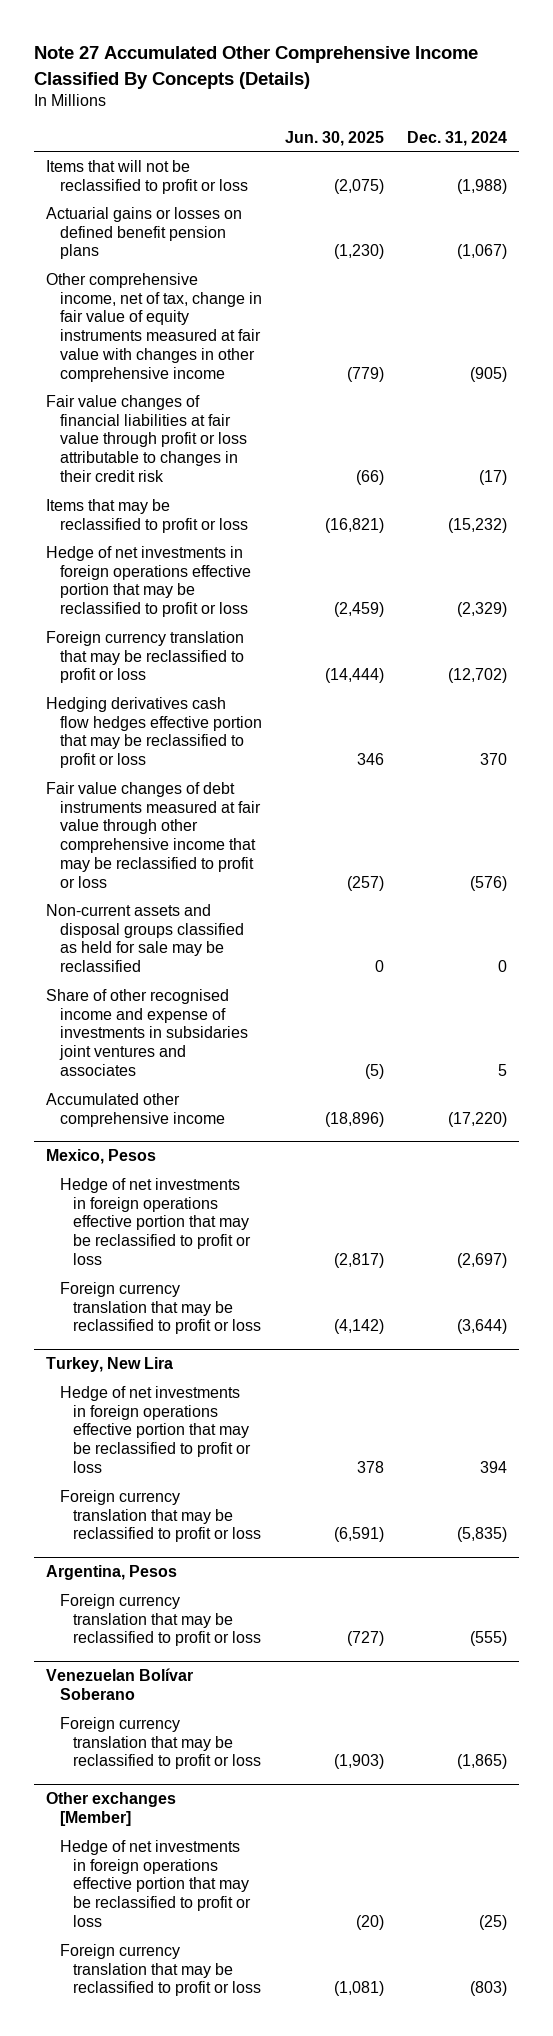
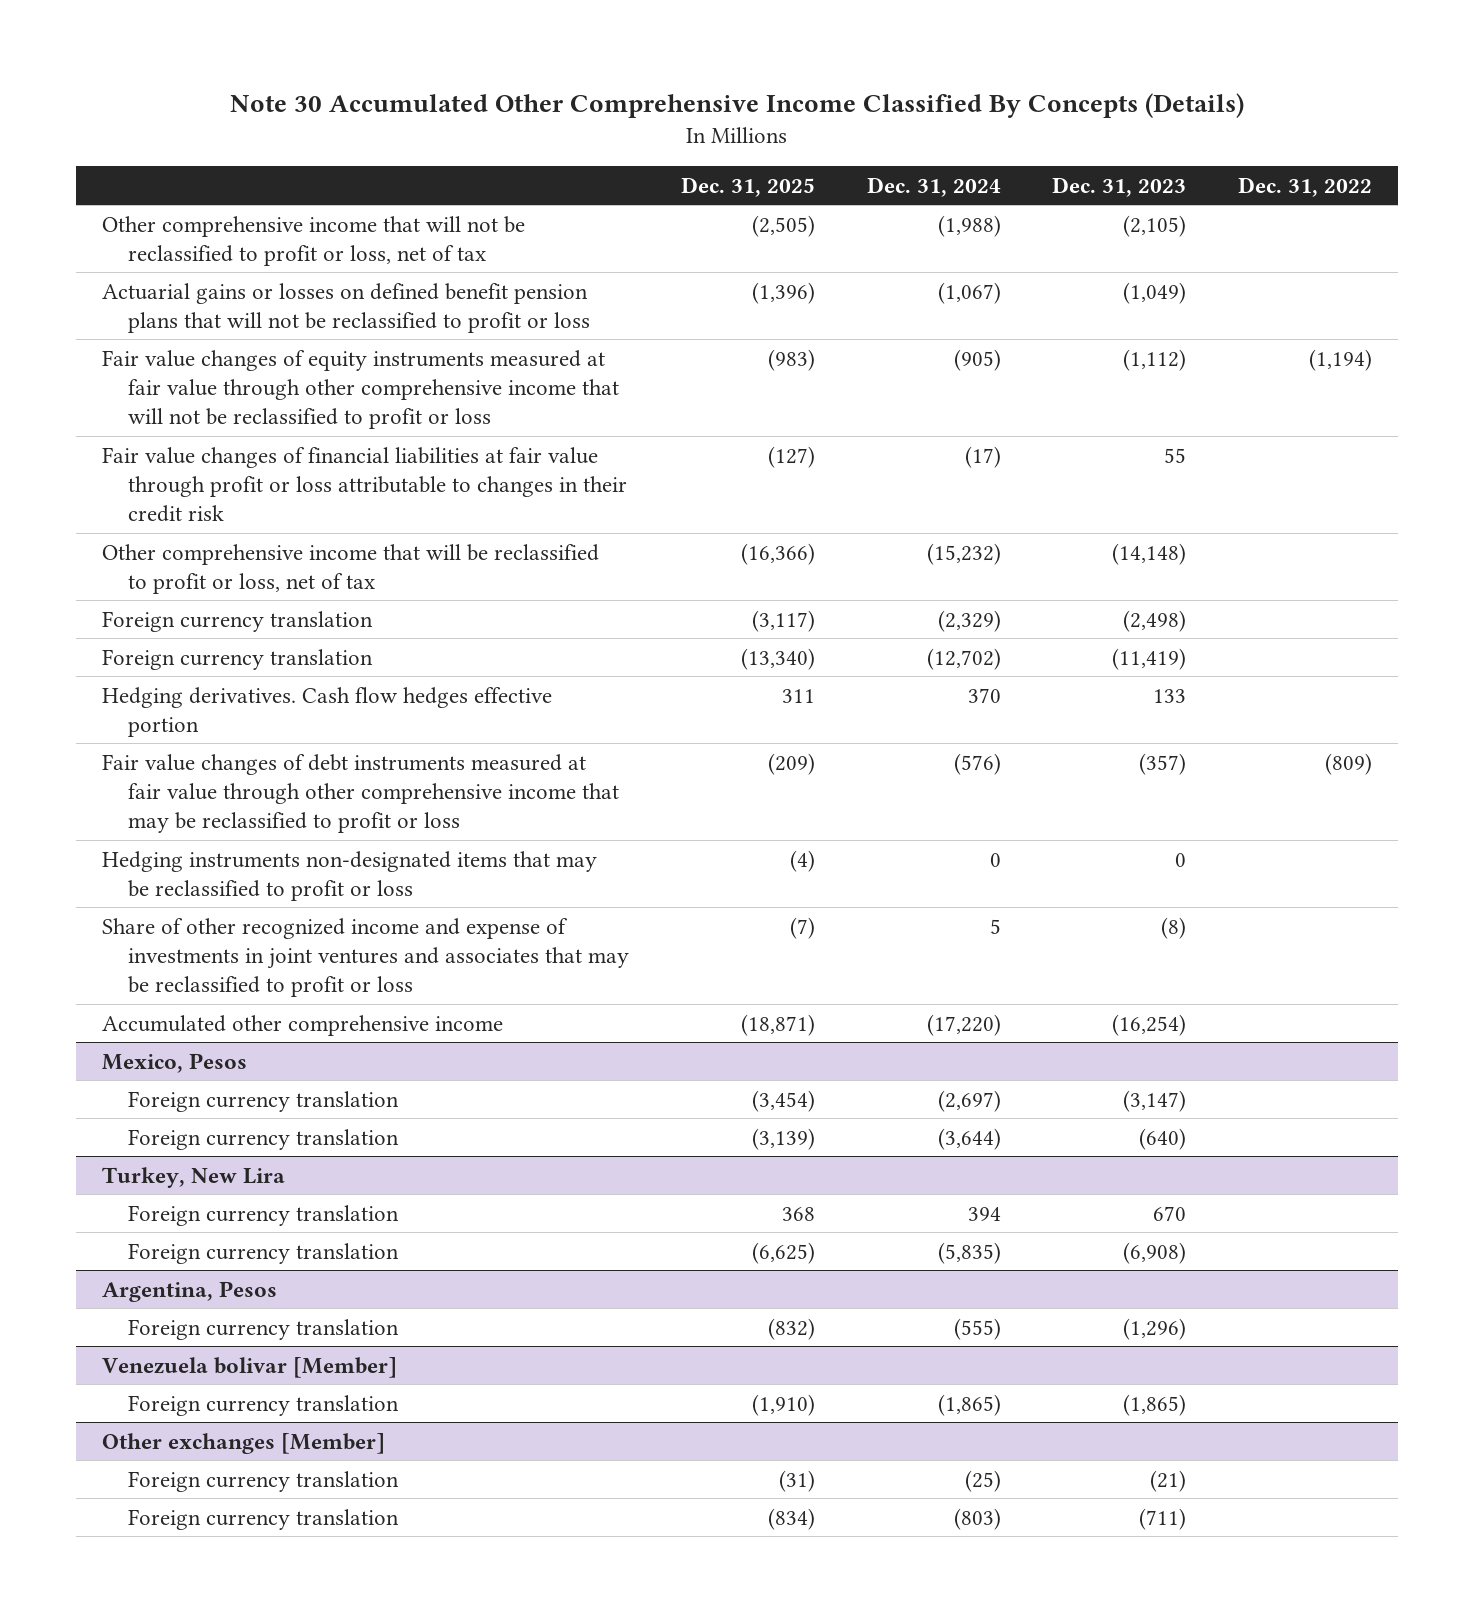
- Note 27 Accumulated Other Comprehensive Income Classified By Concepts (Details)
+ Note 30 Accumulated Other Comprehensive Income Classified By Concepts (Details)
- | Jun. 30, 2025 | Dec. 31, 2024
+ | Dec. 31, 2025 | Dec. 31, 2024 | Dec. 31, 2023 | Dec. 31, 2022
- Items that will not be reclassified to profit or loss | (2,075) | (1,988)
- Actuarial gains or losses on defined benefit pension plans | (1,230) | (1,067)
- Other comprehensive income, net of tax, change in fair value of equity instruments measured at fair value with changes in other comprehensive income | (779) | (905)
+ Other comprehensive income that will not be reclassified to profit or loss, net of tax | (2,505) | (1,988) | (2,105) |
+ Actuarial gains or losses on defined benefit pension plans that will not be reclassified to profit or loss | (1,396) | (1,067) | (1,049) |
+ Fair value changes of equity instruments measured at fair value through other comprehensive income that will not be reclassified to profit or loss | (983) | (905) | (1,112) | (1,194)
- Items that may be reclassified to profit or loss | (16,821) | (15,232)
- Hedge of net investments in foreign operations effective portion that may be reclassified to profit or loss | (2,459) | (2,329)
- Foreign currency translation that may be reclassified to profit or loss | (14,444) | (12,702)
- Hedging derivatives cash flow hedges effective portion that may be reclassified to profit or loss | 346 | 370
+ Other comprehensive income that will be reclassified to profit or loss, net of tax | (16,366) | (15,232) | (14,148) |
+ Foreign currency translation | (3,117) | (2,329) | (2,498) |
+ Foreign currency translation | (13,340) | (12,702) | (11,419) |
+ Hedging derivatives. Cash flow hedges effective portion | 311 | 370 | 133 |
- Non-current assets and disposal groups classified as held for sale may be reclassified | 0 | 0
- Share of other recognised income and expense of investments in subsidaries joint ventures and associates | (5) | 5
+ Hedging instruments non-designated items that may be reclassified to profit or loss | (4) | 0 | 0 |
+ Share of other recognized income and expense of investments in joint ventures and associates that may be reclassified to profit or loss | (7) | 5 | (8) |
@ Mexico, Pesos
- Hedge of net investments in foreign operations effective portion that may be reclassified to profit or loss | (2,817) | (2,697)
- Foreign currency translation that may be reclassified to profit or loss | (4,142) | (3,644)
+ Foreign currency translation | (3,454) | (2,697) | (3,147) |
+ Foreign currency translation | (3,139) | (3,644) | (640) |
@ Turkey, New Lira
- Hedge of net investments in foreign operations effective portion that may be reclassified to profit or loss | 378 | 394
- Foreign currency translation that may be reclassified to profit or loss | (6,591) | (5,835)
+ Foreign currency translation | 368 | 394 | 670 |
+ Foreign currency translation | (6,625) | (5,835) | (6,908) |
@ Argentina, Pesos
- Foreign currency translation that may be reclassified to profit or loss | (727) | (555)
- Venezuelan Bolívar Soberano
- Foreign currency translation that may be reclassified to profit or loss | (1,903) | (1,865)
@ Argentina, Pesos
+ Foreign currency translation | (832) | (555) | (1,296) |
+ Venezuela bolivar [Member]
+ Foreign currency translation | (1,910) | (1,865) | (1,865) |
@ Other exchanges [Member]
- Hedge of net investments in foreign operations effective portion that may be reclassified to profit or loss | (20) | (25)
- Foreign currency translation that may be reclassified to profit or loss | (1,081) | (803)
+ Foreign currency translation | (31) | (25) | (21) |
+ Foreign currency translation | (834) | (803) | (711) |

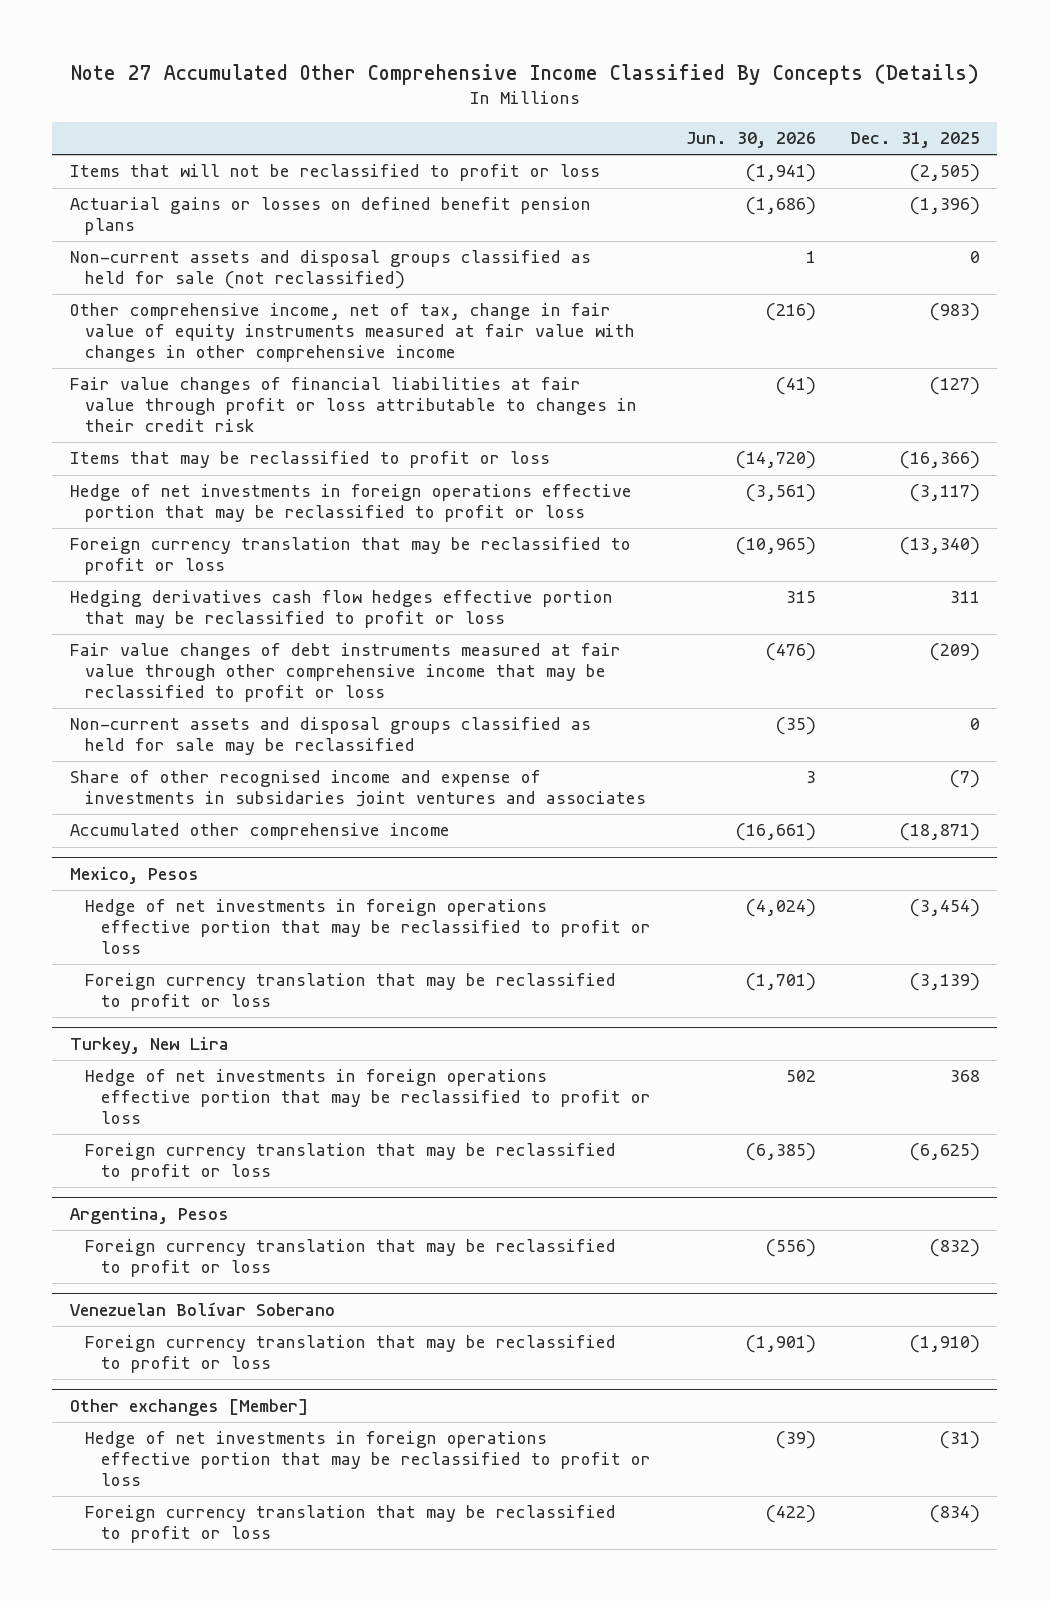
- Note 30 Accumulated Other Comprehensive Income Classified By Concepts (Details)
+ Note 27 Accumulated Other Comprehensive Income Classified By Concepts (Details)
- | Dec. 31, 2025 | Dec. 31, 2024 | Dec. 31, 2023 | Dec. 31, 2022
+ | Jun. 30, 2026 | Dec. 31, 2025
- Other comprehensive income that will not be reclassified to profit or loss, net of tax | (2,505) | (1,988) | (2,105) |
- Actuarial gains or losses on defined benefit pension plans that will not be reclassified to profit or loss | (1,396) | (1,067) | (1,049) |
- Fair value changes of equity instruments measured at fair value through other comprehensive income that will not be reclassified to profit or loss | (983) | (905) | (1,112) | (1,194)
+ Items that will not be reclassified to profit or loss | (1,941) | (2,505)
+ Actuarial gains or losses on defined benefit pension plans | (1,686) | (1,396)
+ Non-current assets and disposal groups classified as held for sale (not reclassified) | 1 | 0
+ Other comprehensive income, net of tax, change in fair value of equity instruments measured at fair value with changes in other comprehensive income | (216) | (983)
- Other comprehensive income that will be reclassified to profit or loss, net of tax | (16,366) | (15,232) | (14,148) |
- Foreign currency translation | (3,117) | (2,329) | (2,498) |
- Foreign currency translation | (13,340) | (12,702) | (11,419) |
- Hedging derivatives. Cash flow hedges effective portion | 311 | 370 | 133 |
+ Items that may be reclassified to profit or loss | (14,720) | (16,366)
+ Hedge of net investments in foreign operations effective portion that may be reclassified to profit or loss | (3,561) | (3,117)
+ Foreign currency translation that may be reclassified to profit or loss | (10,965) | (13,340)
+ Hedging derivatives cash flow hedges effective portion that may be reclassified to profit or loss | 315 | 311
- Hedging instruments non-designated items that may be reclassified to profit or loss | (4) | 0 | 0 |
- Share of other recognized income and expense of investments in joint ventures and associates that may be reclassified to profit or loss | (7) | 5 | (8) |
+ Non-current assets and disposal groups classified as held for sale may be reclassified | (35) | 0
+ Share of other recognised income and expense of investments in subsidaries joint ventures and associates | 3 | (7)
@ Mexico, Pesos
- Foreign currency translation | (3,454) | (2,697) | (3,147) |
- Foreign currency translation | (3,139) | (3,644) | (640) |
+ Hedge of net investments in foreign operations effective portion that may be reclassified to profit or loss | (4,024) | (3,454)
+ Foreign currency translation that may be reclassified to profit or loss | (1,701) | (3,139)
@ Turkey, New Lira
- Foreign currency translation | 368 | 394 | 670 |
- Foreign currency translation | (6,625) | (5,835) | (6,908) |
+ Hedge of net investments in foreign operations effective portion that may be reclassified to profit or loss | 502 | 368
+ Foreign currency translation that may be reclassified to profit or loss | (6,385) | (6,625)
@ Argentina, Pesos
- Foreign currency translation | (832) | (555) | (1,296) |
- Venezuela bolivar [Member]
- Foreign currency translation | (1,910) | (1,865) | (1,865) |
@ Argentina, Pesos
+ Foreign currency translation that may be reclassified to profit or loss | (556) | (832)
+ Venezuelan Bolívar Soberano
+ Foreign currency translation that may be reclassified to profit or loss | (1,901) | (1,910)
@ Other exchanges [Member]
- Foreign currency translation | (31) | (25) | (21) |
- Foreign currency translation | (834) | (803) | (711) |
+ Hedge of net investments in foreign operations effective portion that may be reclassified to profit or loss | (39) | (31)
+ Foreign currency translation that may be reclassified to profit or loss | (422) | (834)

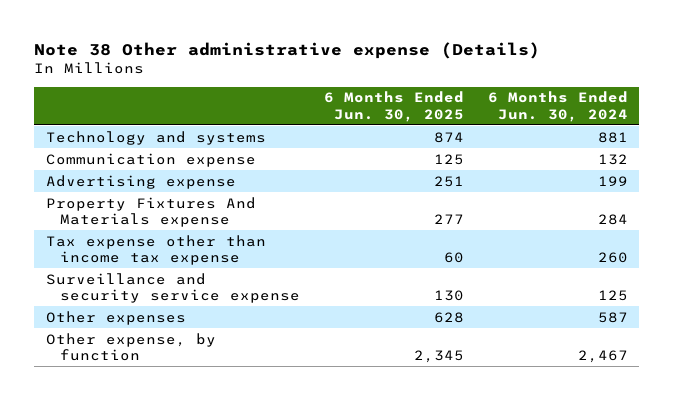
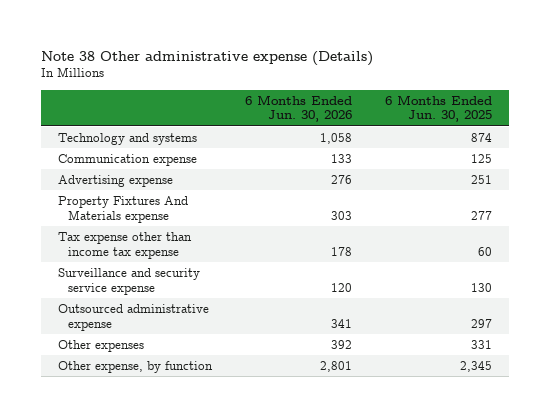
- | 6 Months Ended Jun. 30, 2025 | 6 Months Ended Jun. 30, 2024
+ | 6 Months Ended Jun. 30, 2026 | 6 Months Ended Jun. 30, 2025
- Other expenses | 628 | 587
+ Outsourced administrative expense | 341 | 297
+ Other expenses | 392 | 331

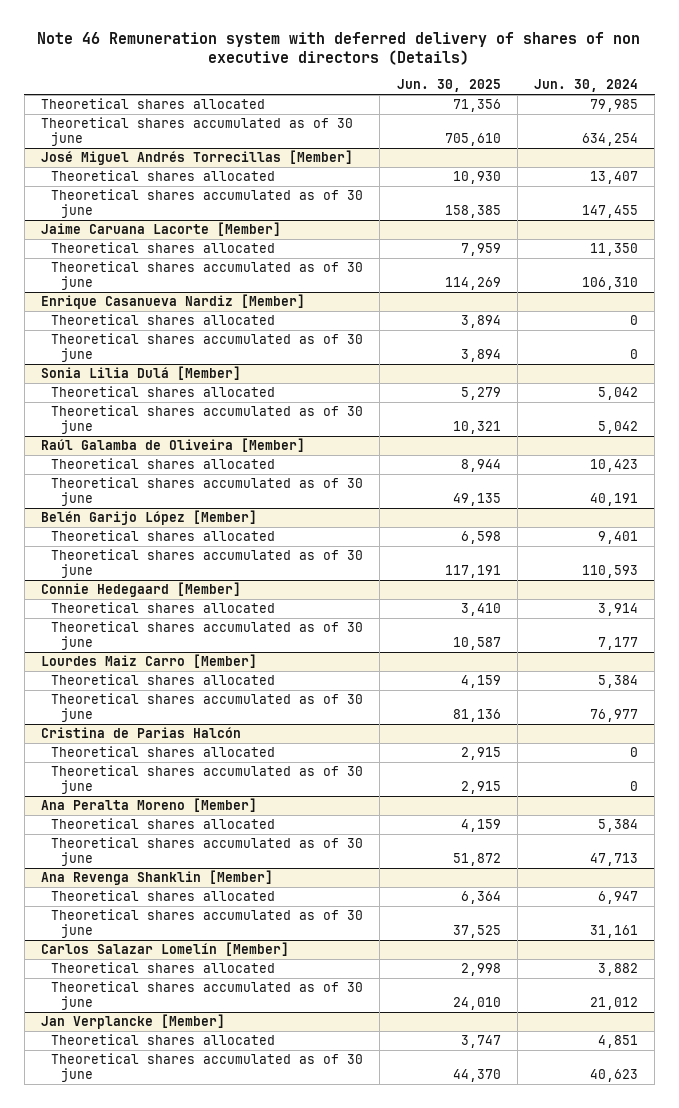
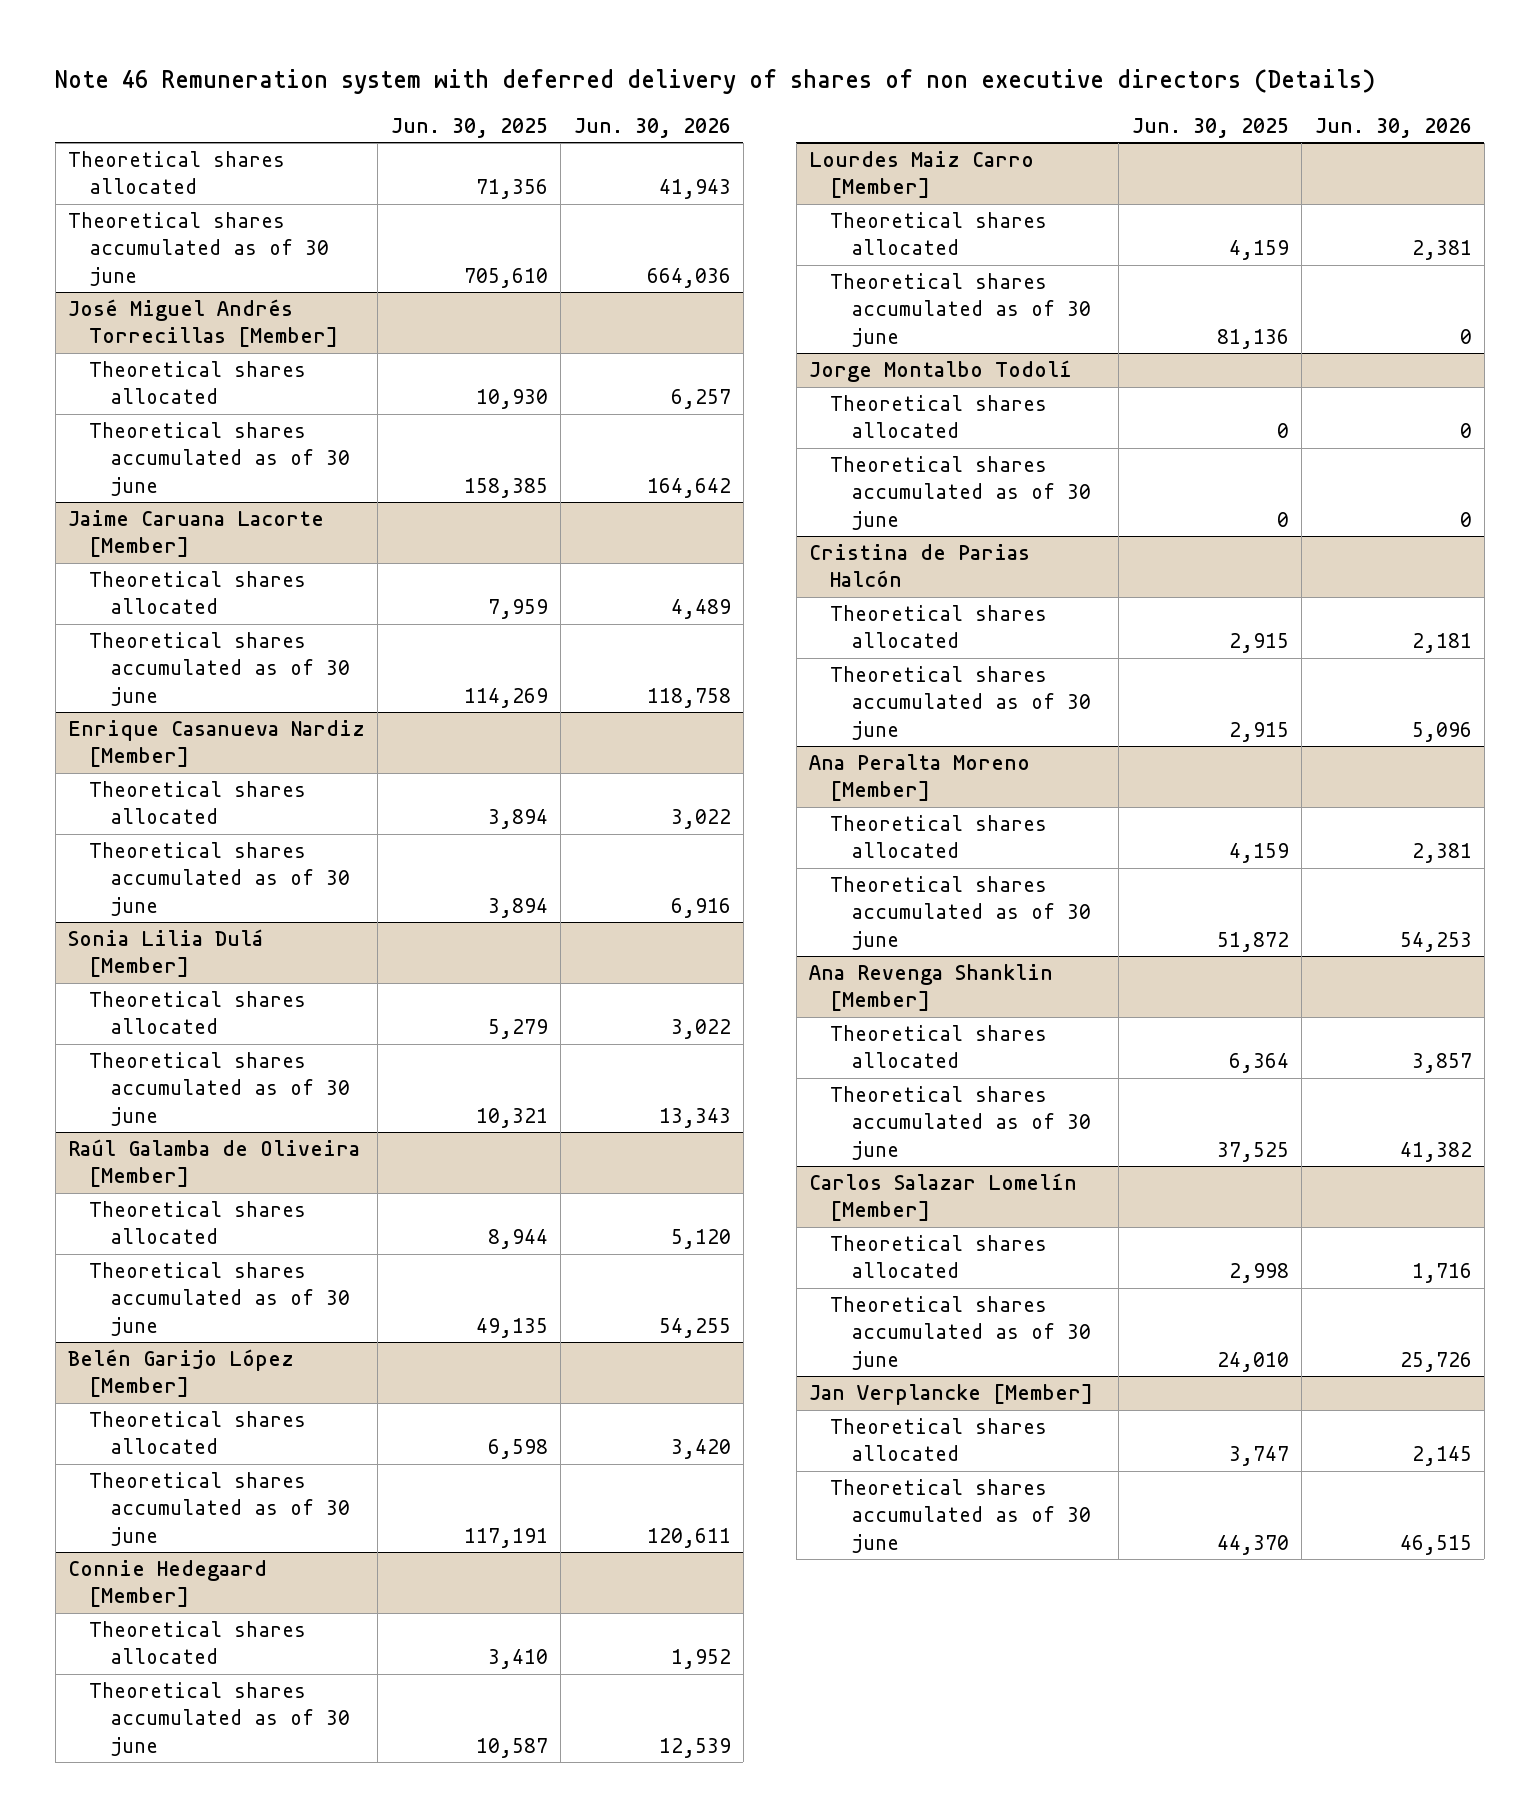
- | Jun. 30, 2025 | Jun. 30, 2024
+ | Jun. 30, 2025 | Jun. 30, 2026
+ Jorge Montalbo Todolí
+ Theoretical shares allocated | 0 | 0
+ Theoretical shares accumulated as of 30 june | 0 | 0

